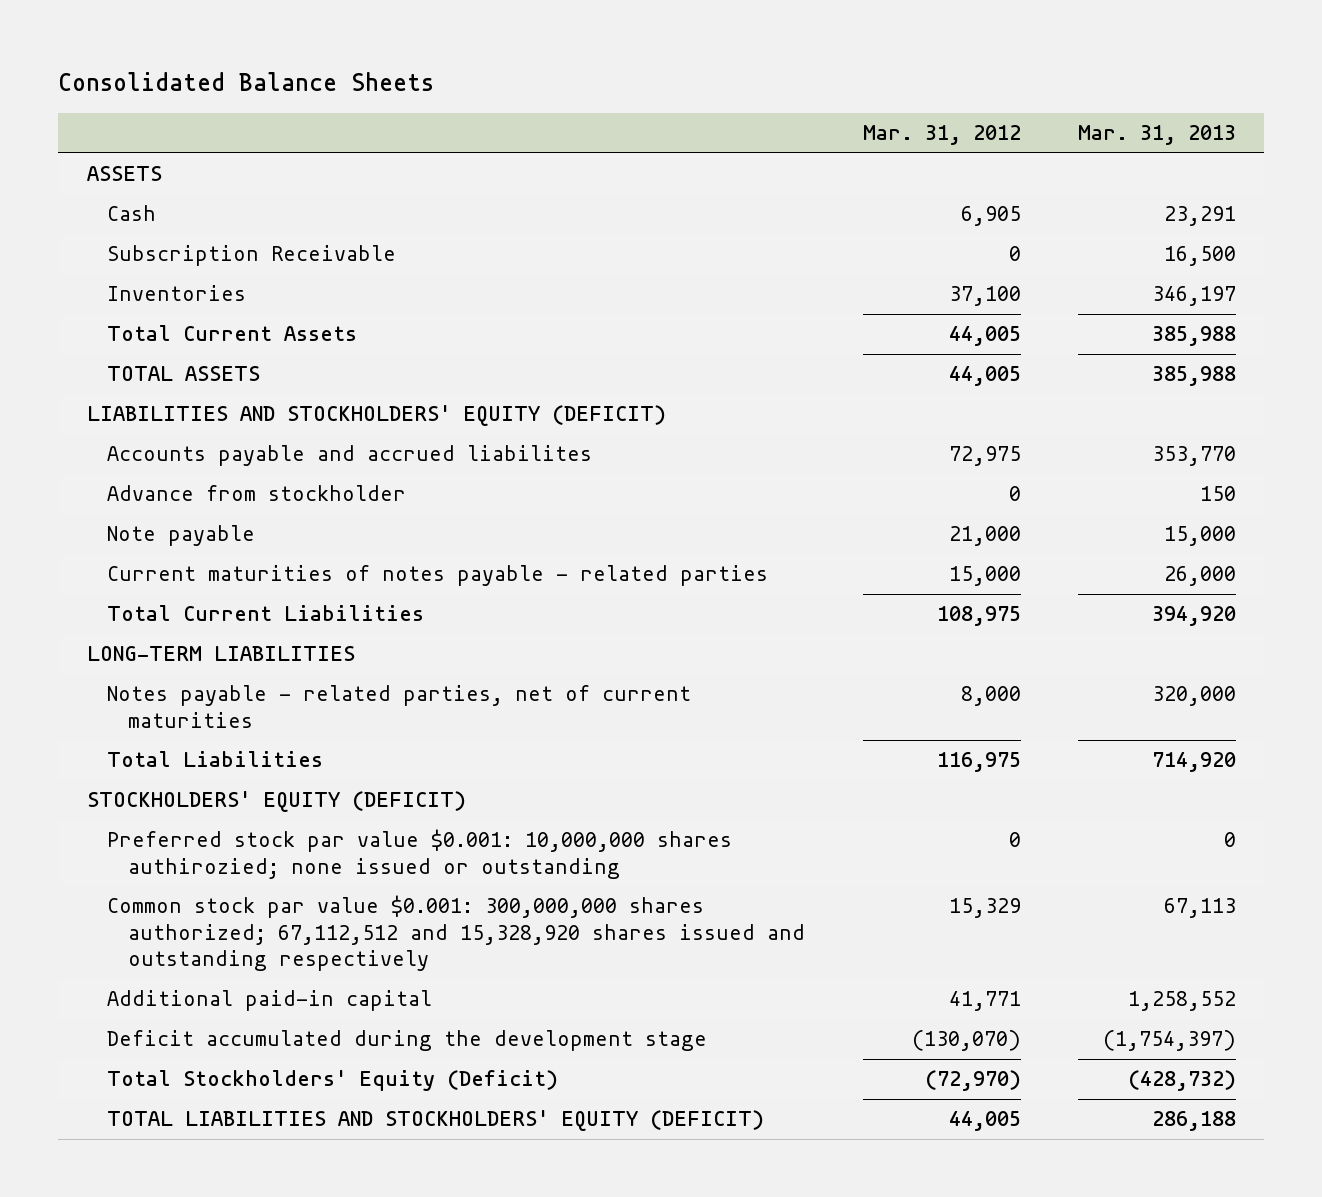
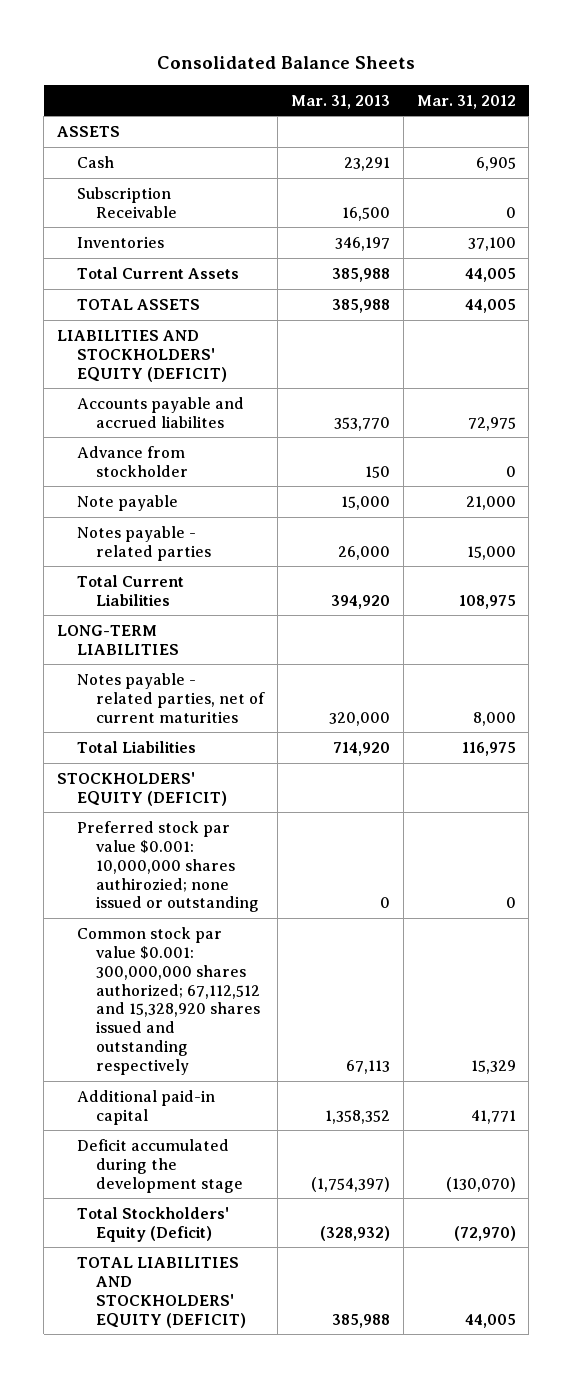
- | Mar. 31, 2012 | Mar. 31, 2013
+ | Mar. 31, 2013 | Mar. 31, 2012
- Current maturities of notes payable - related parties | 15,000 | 26,000
+ Notes payable - related parties | 26,000 | 15,000
- Additional paid-in capital | 41,771 | 1,258,552
+ Additional paid-in capital | 1,358,352 | 41,771
- Total Stockholders' Equity (Deficit) | (72,970) | (428,732)
- TOTAL LIABILITIES AND STOCKHOLDERS' EQUITY (DEFICIT) | 44,005 | 286,188
+ Total Stockholders' Equity (Deficit) | (328,932) | (72,970)
+ TOTAL LIABILITIES AND STOCKHOLDERS' EQUITY (DEFICIT) | 385,988 | 44,005

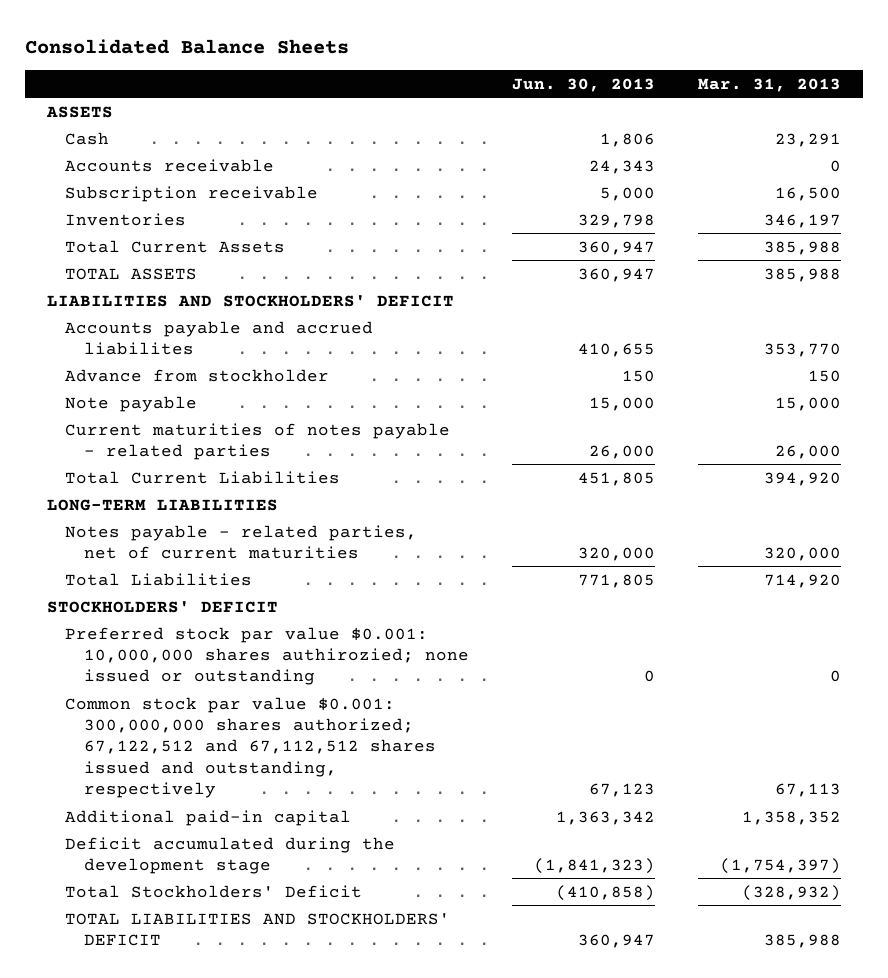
- | Mar. 31, 2013 | Mar. 31, 2012
+ | Jun. 30, 2013 | Mar. 31, 2013
- Subscription Receivable | 16,500 | 0
+ Accounts receivable | 24,343 | 0
+ Subscription receivable | 5,000 | 16,500
- LIABILITIES AND STOCKHOLDERS' EQUITY (DEFICIT)
+ LIABILITIES AND STOCKHOLDERS' DEFICIT
- Notes payable - related parties | 26,000 | 15,000
+ Current maturities of notes payable - related parties | 26,000 | 26,000
- STOCKHOLDERS' EQUITY (DEFICIT)
+ STOCKHOLDERS' DEFICIT
- Common stock par value $0.001: 300,000,000 shares authorized; 67,112,512 and 15,328,920 shares issued and outstanding respectively | 67,113 | 15,329
+ Common stock par value $0.001: 300,000,000 shares authorized; 67,122,512 and 67,112,512 shares issued and outstanding, respectively | 67,123 | 67,113
- Total Stockholders' Equity (Deficit) | (328,932) | (72,970)
- TOTAL LIABILITIES AND STOCKHOLDERS' EQUITY (DEFICIT) | 385,988 | 44,005
+ Total Stockholders' Deficit | (410,858) | (328,932)
+ TOTAL LIABILITIES AND STOCKHOLDERS' DEFICIT | 360,947 | 385,988

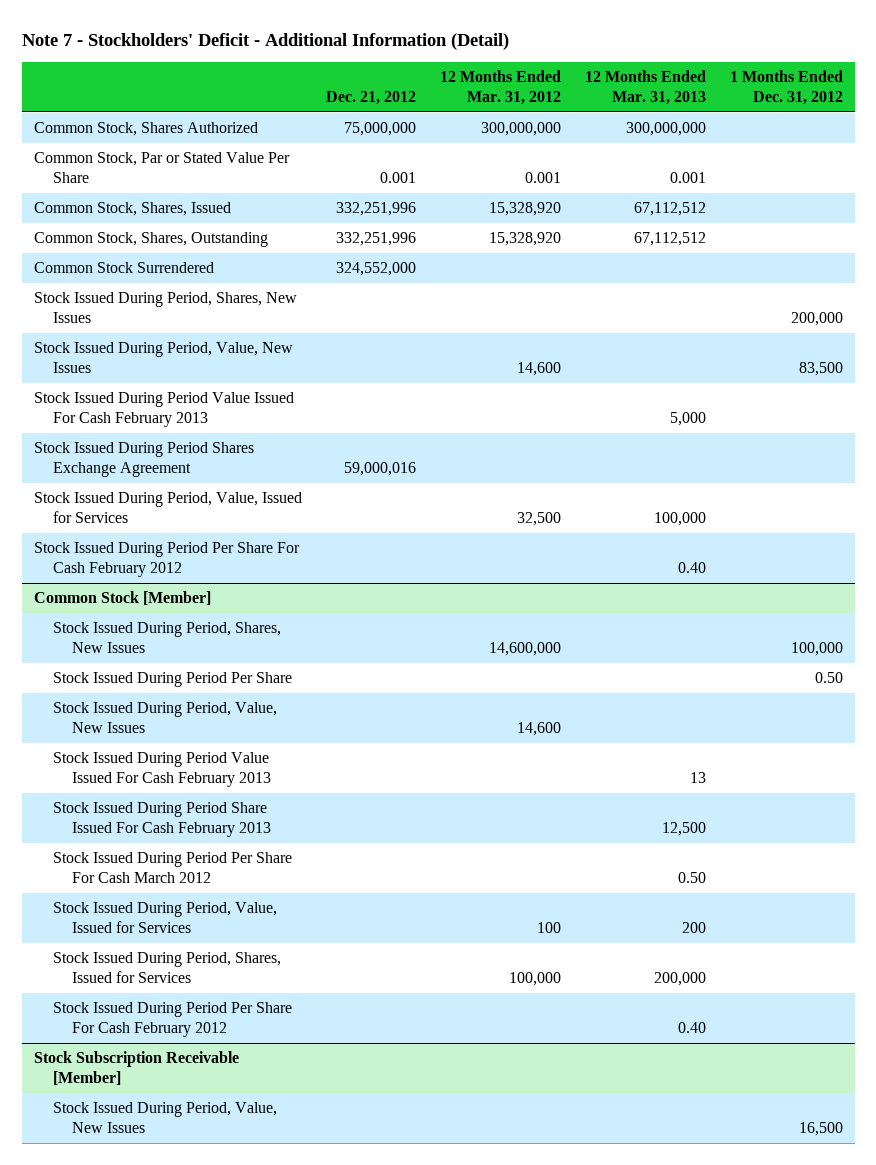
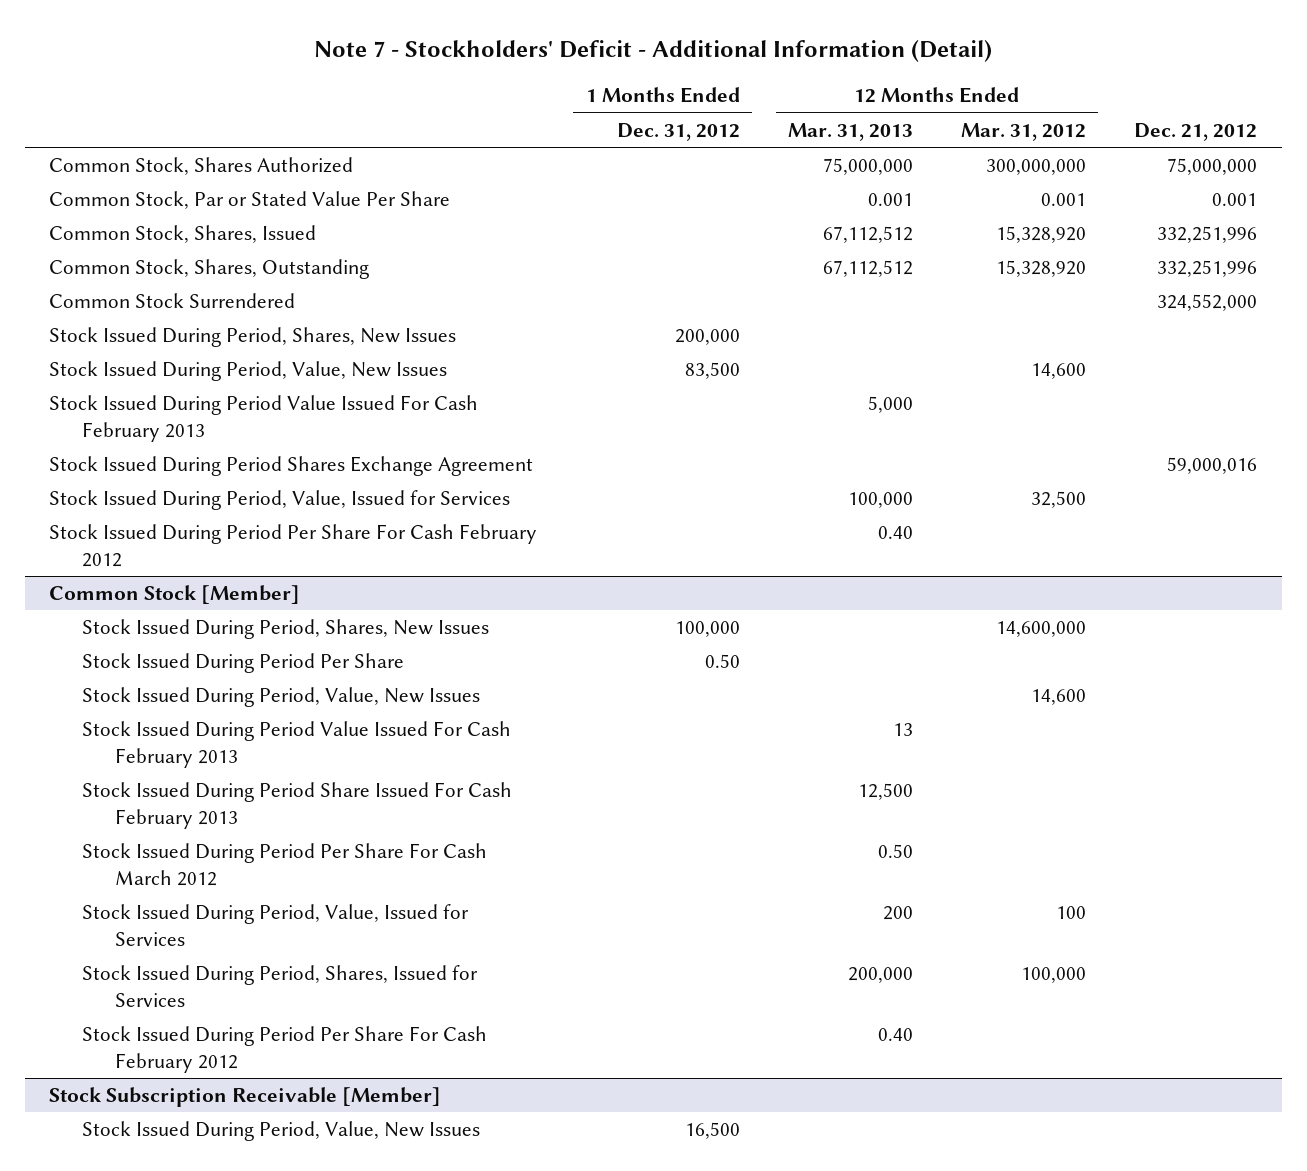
- | Dec. 21, 2012 | 12 Months Ended Mar. 31, 2012 | 12 Months Ended Mar. 31, 2013 | 1 Months Ended Dec. 31, 2012
+ | 1 Months Ended Dec. 31, 2012 | 12 Months Ended Mar. 31, 2013 | 12 Months Ended Mar. 31, 2012 | Dec. 21, 2012
- Common Stock, Shares Authorized | 75,000,000 | 300,000,000 | 300,000,000 |
+ Common Stock, Shares Authorized | | 75,000,000 | 300,000,000 | 75,000,000

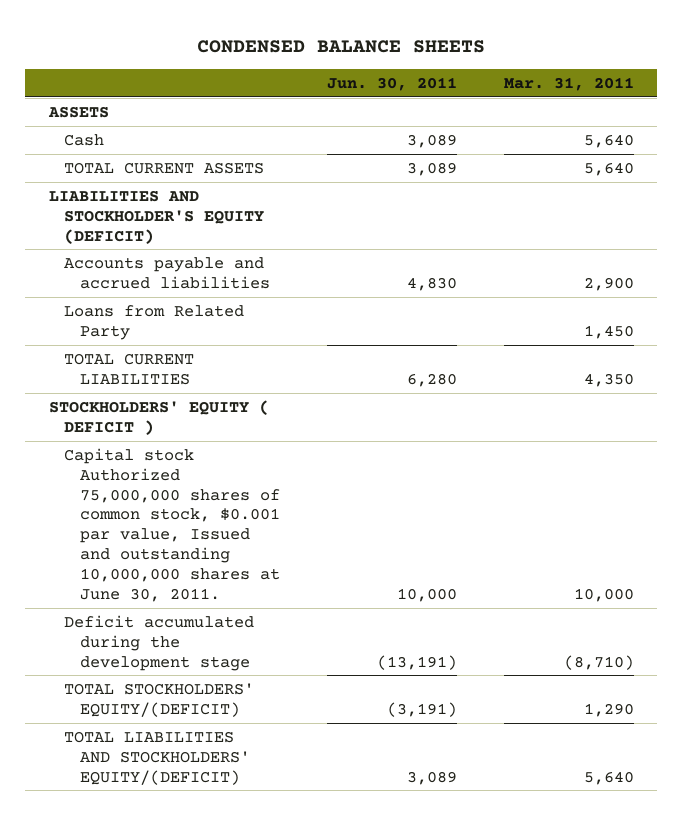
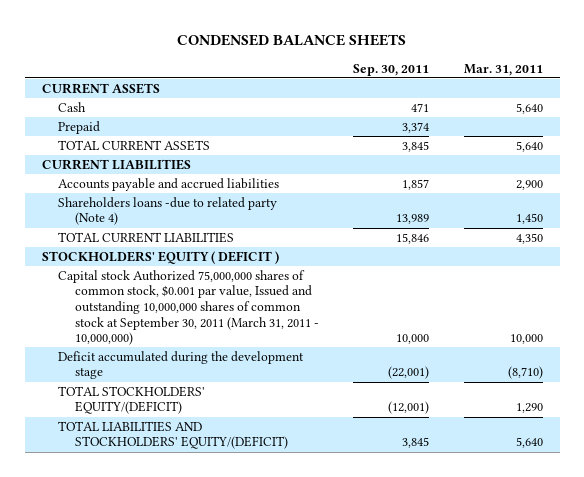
- | Jun. 30, 2011 | Mar. 31, 2011
+ | Sep. 30, 2011 | Mar. 31, 2011
- ASSETS
+ CURRENT ASSETS
+ Prepaid | 3,374 |
- LIABILITIES AND STOCKHOLDER'S EQUITY (DEFICIT)
+ CURRENT LIABILITIES
- Loans from Related Party | | 1,450
+ Shareholders loans -due to related party (Note 4) | 13,989 | 1,450
- Capital stock Authorized 75,000,000 shares of common stock, $0.001 par value, Issued and outstanding 10,000,000 shares at June 30, 2011. | 10,000 | 10,000
+ Capital stock Authorized 75,000,000 shares of common stock, $0.001 par value, Issued and outstanding 10,000,000 shares of common stock at September 30, 2011 (March 31, 2011 - 10,000,000) | 10,000 | 10,000

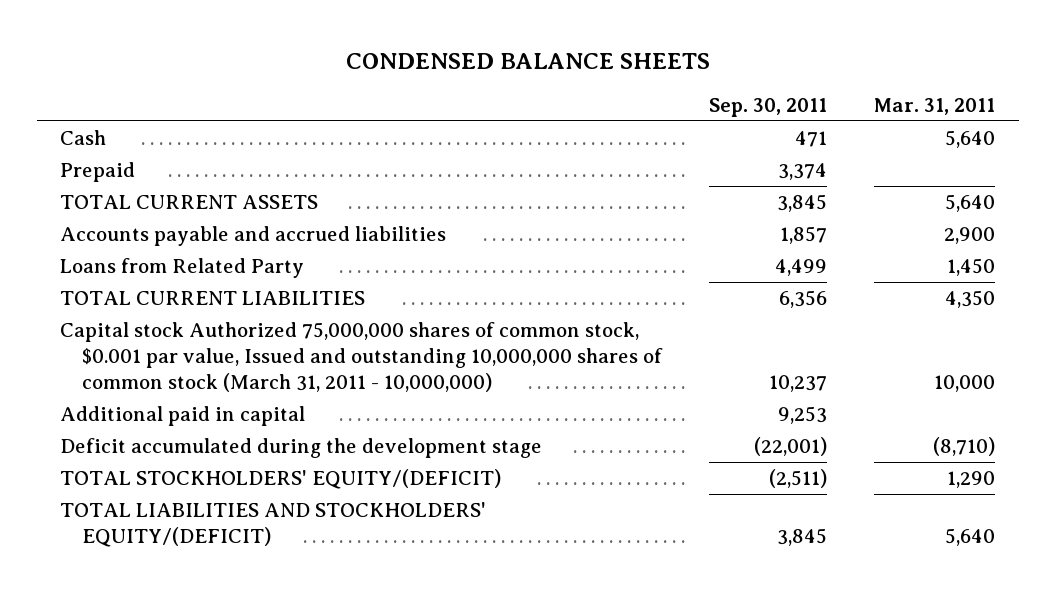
- CURRENT ASSETS
- CURRENT LIABILITIES
- Shareholders loans -due to related party (Note 4) | 13,989 | 1,450
- TOTAL CURRENT LIABILITIES | 15,846 | 4,350
- STOCKHOLDERS' EQUITY ( DEFICIT )
- Capital stock Authorized 75,000,000 shares of common stock, $0.001 par value, Issued and outstanding 10,000,000 shares of common stock at September 30, 2011 (March 31, 2011 - 10,000,000) | 10,000 | 10,000
+ Loans from Related Party | 4,499 | 1,450
+ TOTAL CURRENT LIABILITIES | 6,356 | 4,350
+ Capital stock Authorized 75,000,000 shares of common stock, $0.001 par value, Issued and outstanding 10,000,000 shares of common stock (March 31, 2011 - 10,000,000) | 10,237 | 10,000
+ Additional paid in capital | 9,253 |
- TOTAL STOCKHOLDERS' EQUITY/(DEFICIT) | (12,001) | 1,290
+ TOTAL STOCKHOLDERS' EQUITY/(DEFICIT) | (2,511) | 1,290

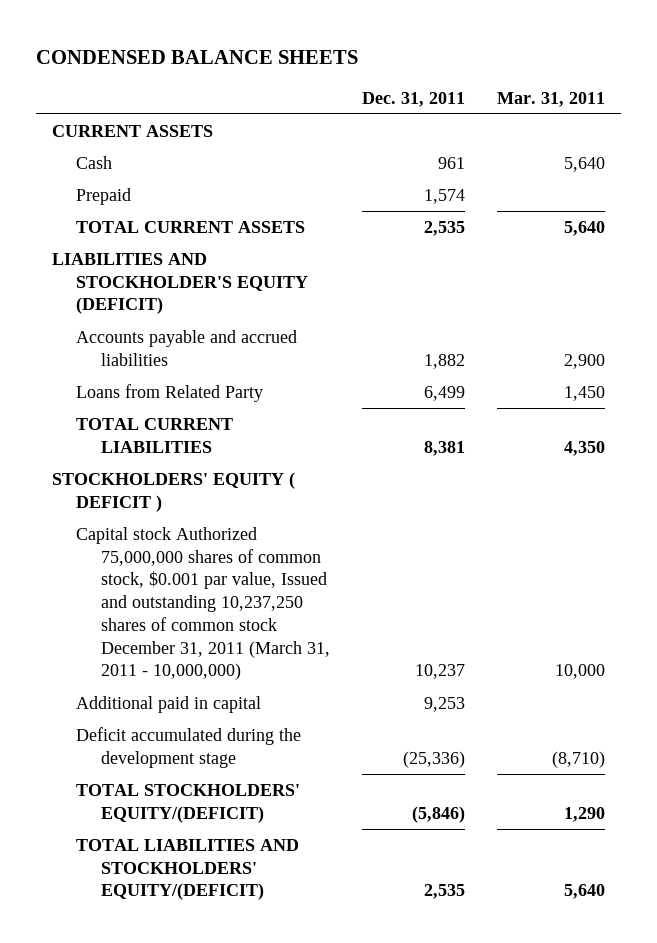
- | Sep. 30, 2011 | Mar. 31, 2011
+ | Dec. 31, 2011 | Mar. 31, 2011
+ CURRENT ASSETS
+ LIABILITIES AND STOCKHOLDER'S EQUITY (DEFICIT)
- Capital stock Authorized 75,000,000 shares of common stock, $0.001 par value, Issued and outstanding 10,000,000 shares of common stock (March 31, 2011 - 10,000,000) | 10,237 | 10,000
+ STOCKHOLDERS' EQUITY ( DEFICIT )
+ Capital stock Authorized 75,000,000 shares of common stock, $0.001 par value, Issued and outstanding 10,237,250 shares of common stock December 31, 2011 (March 31, 2011 - 10,000,000) | 10,237 | 10,000

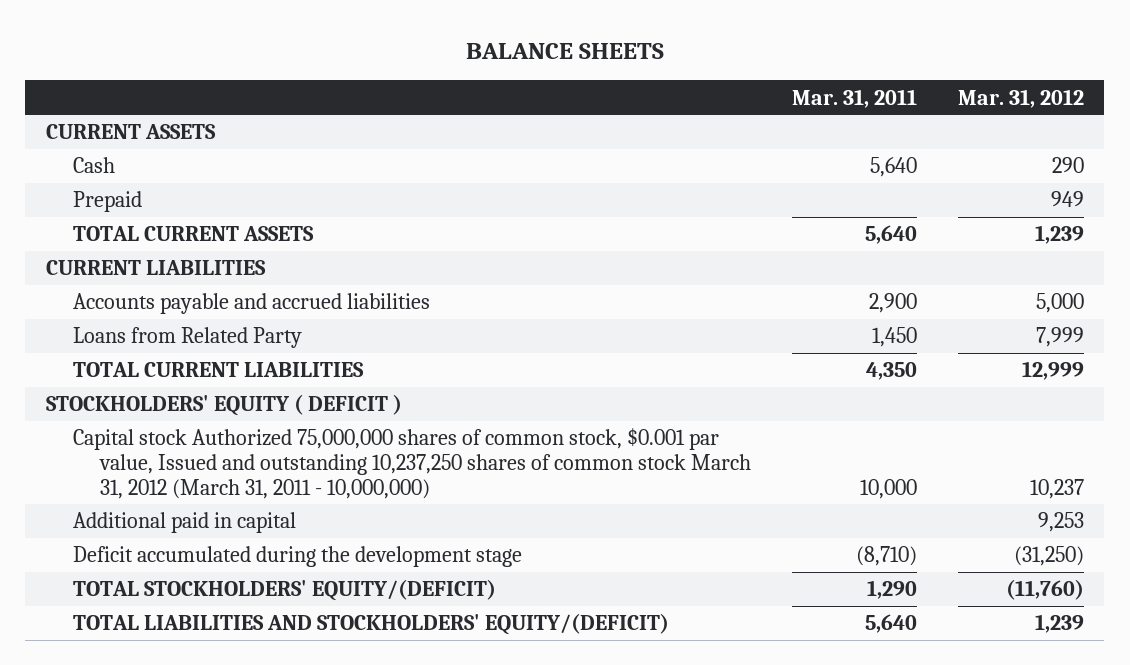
- CONDENSED BALANCE SHEETS
+ BALANCE SHEETS
- | Dec. 31, 2011 | Mar. 31, 2011
+ | Mar. 31, 2011 | Mar. 31, 2012
- LIABILITIES AND STOCKHOLDER'S EQUITY (DEFICIT)
+ CURRENT LIABILITIES
- Capital stock Authorized 75,000,000 shares of common stock, $0.001 par value, Issued and outstanding 10,237,250 shares of common stock December 31, 2011 (March 31, 2011 - 10,000,000) | 10,237 | 10,000
+ Capital stock Authorized 75,000,000 shares of common stock, $0.001 par value, Issued and outstanding 10,237,250 shares of common stock March 31, 2012 (March 31, 2011 - 10,000,000) | 10,000 | 10,237

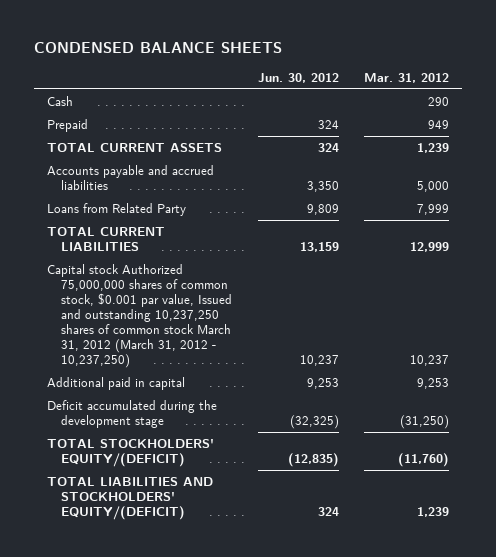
- BALANCE SHEETS
+ CONDENSED BALANCE SHEETS
- | Mar. 31, 2011 | Mar. 31, 2012
+ | Jun. 30, 2012 | Mar. 31, 2012
- CURRENT ASSETS
- CURRENT LIABILITIES
- STOCKHOLDERS' EQUITY ( DEFICIT )
- Capital stock Authorized 75,000,000 shares of common stock, $0.001 par value, Issued and outstanding 10,237,250 shares of common stock March 31, 2012 (March 31, 2011 - 10,000,000) | 10,000 | 10,237
+ Capital stock Authorized 75,000,000 shares of common stock, $0.001 par value, Issued and outstanding 10,237,250 shares of common stock March 31, 2012 (March 31, 2012 - 10,237,250) | 10,237 | 10,237

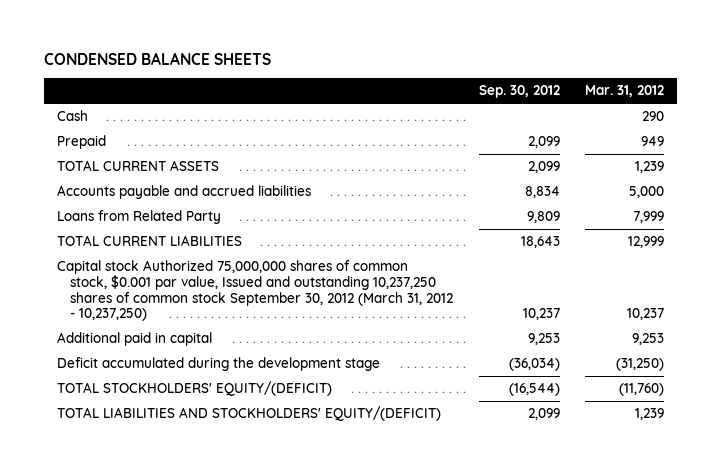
- | Jun. 30, 2012 | Mar. 31, 2012
+ | Sep. 30, 2012 | Mar. 31, 2012
- Capital stock Authorized 75,000,000 shares of common stock, $0.001 par value, Issued and outstanding 10,237,250 shares of common stock March 31, 2012 (March 31, 2012 - 10,237,250) | 10,237 | 10,237
+ Capital stock Authorized 75,000,000 shares of common stock, $0.001 par value, Issued and outstanding 10,237,250 shares of common stock September 30, 2012 (March 31, 2012 - 10,237,250) | 10,237 | 10,237

